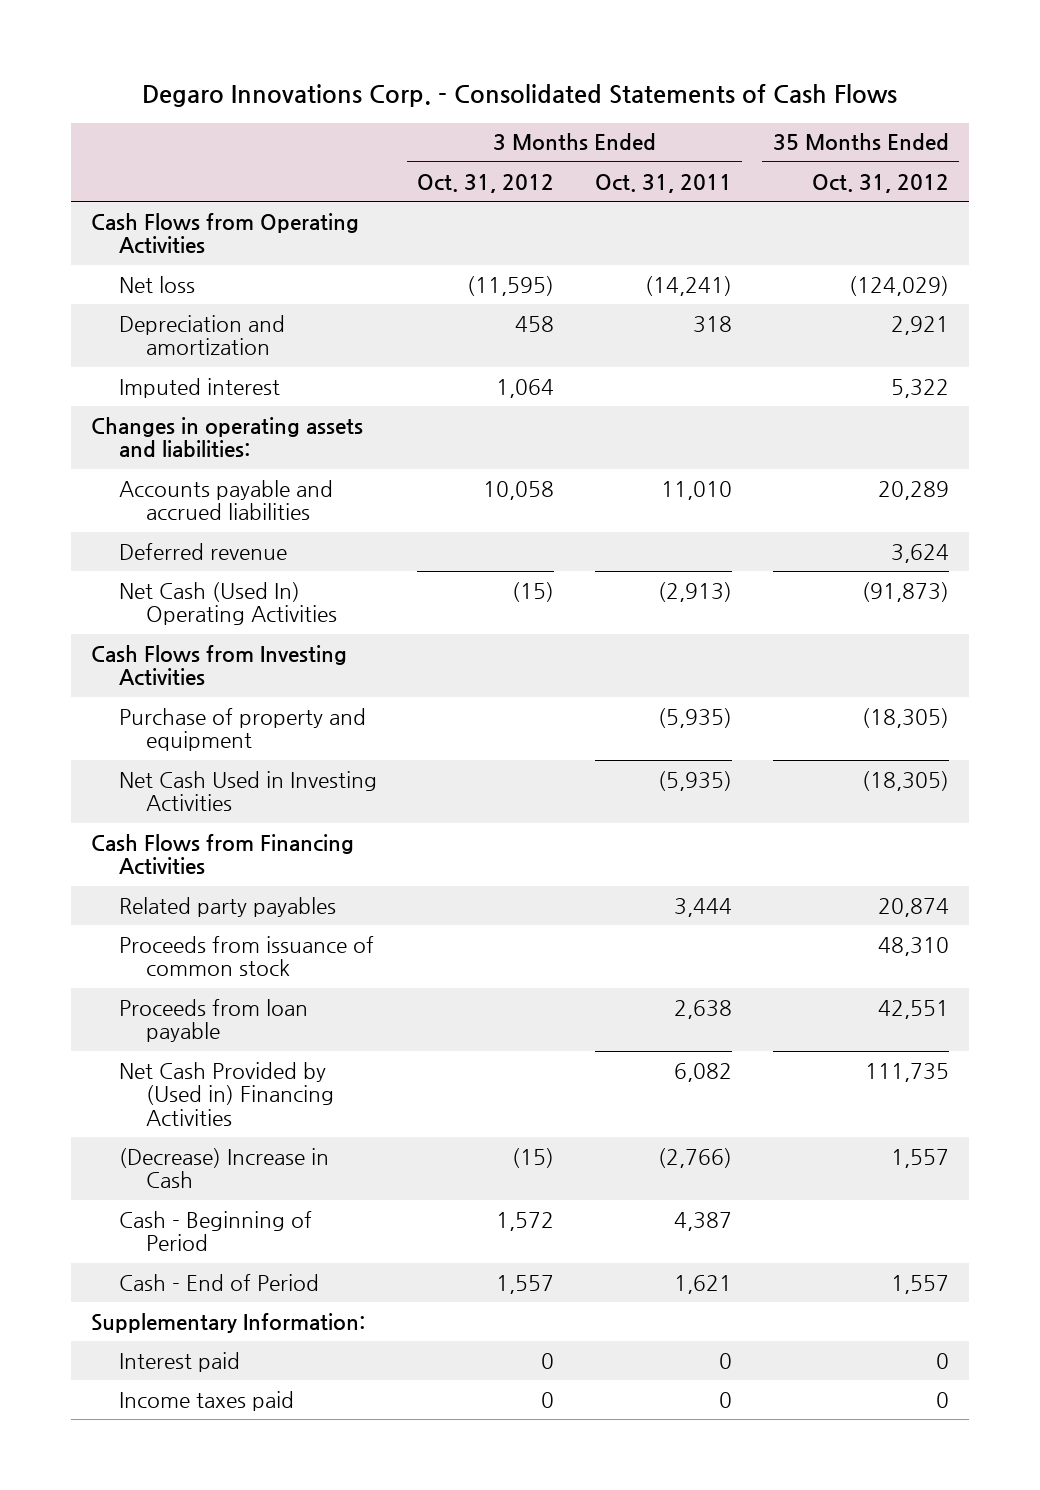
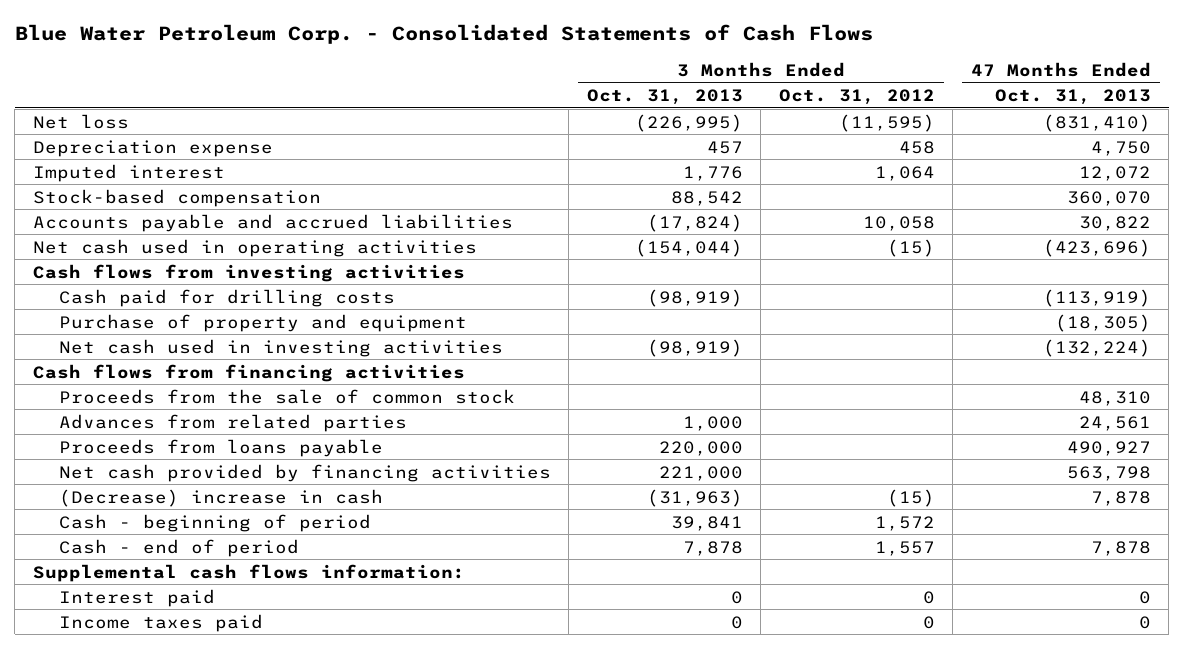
- Degaro Innovations Corp. - Consolidated Statements of Cash Flows
+ Blue Water Petroleum Corp. - Consolidated Statements of Cash Flows
- | 3 Months Ended Oct. 31, 2012 | 3 Months Ended Oct. 31, 2011 | 35 Months Ended Oct. 31, 2012
+ | 3 Months Ended Oct. 31, 2013 | 3 Months Ended Oct. 31, 2012 | 47 Months Ended Oct. 31, 2013
- Cash Flows from Operating Activities
- Depreciation and amortization | 458 | 318 | 2,921
+ Depreciation expense | 457 | 458 | 4,750
- Changes in operating assets and liabilities:
+ Stock-based compensation | 88,542 | | 360,070
- Deferred revenue | | | 3,624
- Net Cash (Used In) Operating Activities | (15) | (2,913) | (91,873)
- Cash Flows from Investing Activities
+ Net cash used in operating activities | (154,044) | (15) | (423,696)
+ Cash flows from investing activities
+ Cash paid for drilling costs | (98,919) | | (113,919)
- Net Cash Used in Investing Activities | | (5,935) | (18,305)
- Cash Flows from Financing Activities
- Related party payables | | 3,444 | 20,874
- Proceeds from issuance of common stock | | | 48,310
- Proceeds from loan payable | | 2,638 | 42,551
- Net Cash Provided by (Used in) Financing Activities | | 6,082 | 111,735
- (Decrease) Increase in Cash | (15) | (2,766) | 1,557
- Cash - Beginning of Period | 1,572 | 4,387 |
- Cash - End of Period | 1,557 | 1,621 | 1,557
- Supplementary Information:
+ Net cash used in investing activities | (98,919) | | (132,224)
+ Cash flows from financing activities
+ Proceeds from the sale of common stock | | | 48,310
+ Advances from related parties | 1,000 | | 24,561
+ Proceeds from loans payable | 220,000 | | 490,927
+ Net cash provided by financing activities | 221,000 | | 563,798
+ (Decrease) increase in cash | (31,963) | (15) | 7,878
+ Cash - beginning of period | 39,841 | 1,572 |
+ Cash - end of period | 7,878 | 1,557 | 7,878
+ Supplemental cash flows information:

